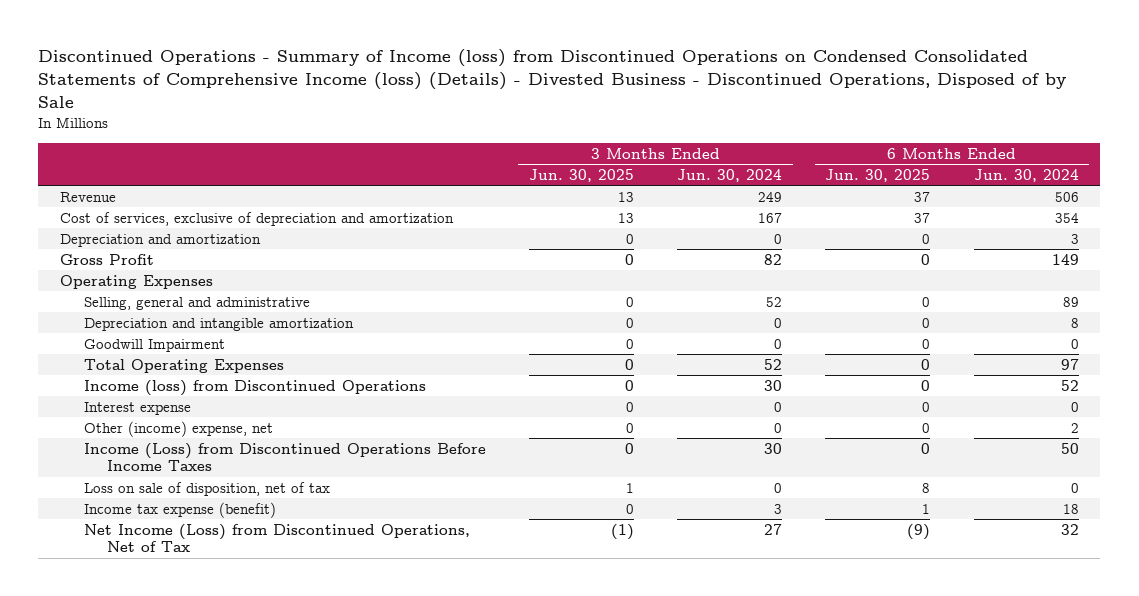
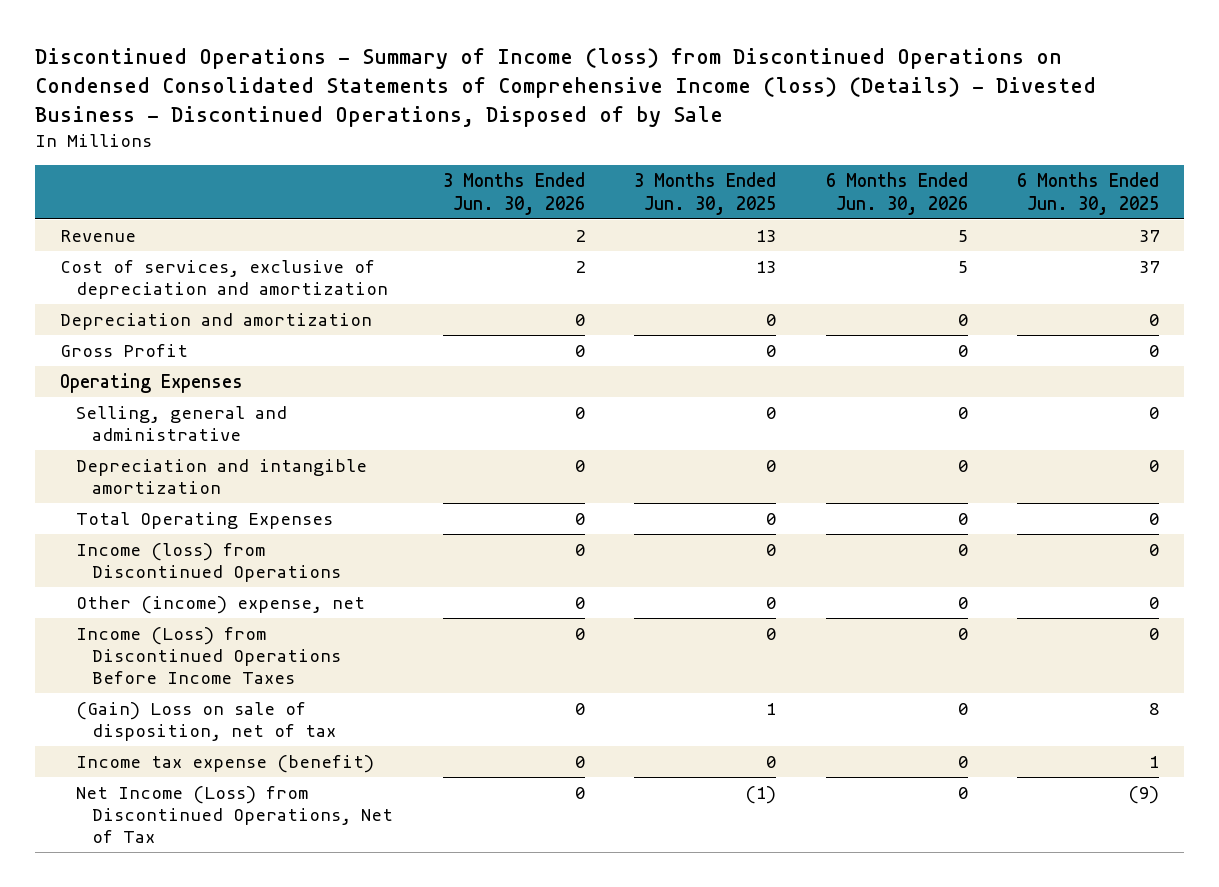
- | 3 Months Ended Jun. 30, 2025 | 3 Months Ended Jun. 30, 2024 | 6 Months Ended Jun. 30, 2025 | 6 Months Ended Jun. 30, 2024
+ | 3 Months Ended Jun. 30, 2026 | 3 Months Ended Jun. 30, 2025 | 6 Months Ended Jun. 30, 2026 | 6 Months Ended Jun. 30, 2025
- Goodwill Impairment | 0 | 0 | 0 | 0
- Interest expense | 0 | 0 | 0 | 0
- Loss on sale of disposition, net of tax | 1 | 0 | 8 | 0
+ (Gain) Loss on sale of disposition, net of tax | 0 | 1 | 0 | 8

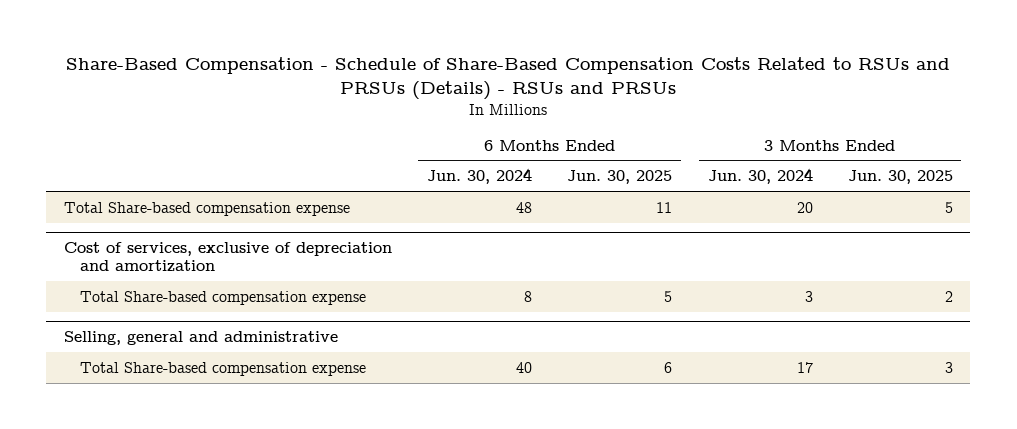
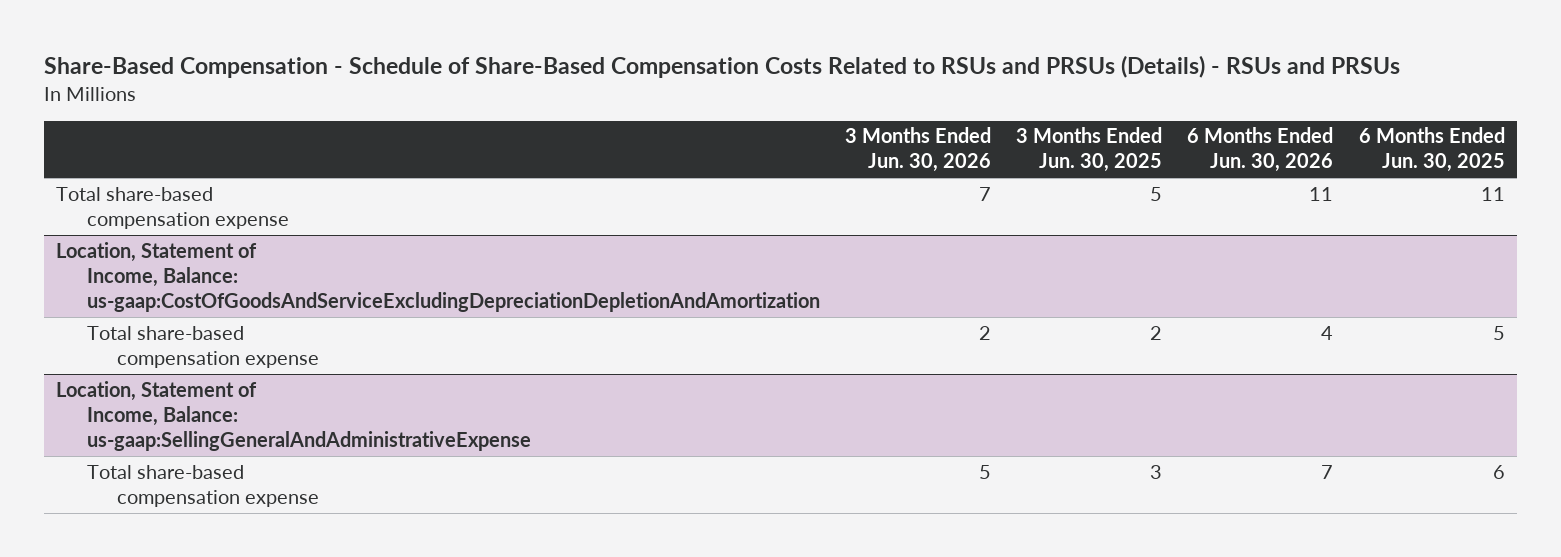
- | 6 Months Ended Jun. 30, 2024 | 6 Months Ended Jun. 30, 2025 | 3 Months Ended Jun. 30, 2024 | 3 Months Ended Jun. 30, 2025
+ | 3 Months Ended Jun. 30, 2026 | 3 Months Ended Jun. 30, 2025 | 6 Months Ended Jun. 30, 2026 | 6 Months Ended Jun. 30, 2025
- Total Share-based compensation expense | 48 | 11 | 20 | 5
- Cost of services, exclusive of depreciation and amortization
- Total Share-based compensation expense | 8 | 5 | 3 | 2
- Selling, general and administrative
- Total Share-based compensation expense | 40 | 6 | 17 | 3
+ Total share-based compensation expense | 7 | 5 | 11 | 11
+ Location, Statement of Income, Balance: us-gaap:CostOfGoodsAndServiceExcludingDepreciationDepletionAndAmortization
+ Total share-based compensation expense | 2 | 2 | 4 | 5
+ Location, Statement of Income, Balance: us-gaap:SellingGeneralAndAdministrativeExpense
+ Total share-based compensation expense | 5 | 3 | 7 | 6

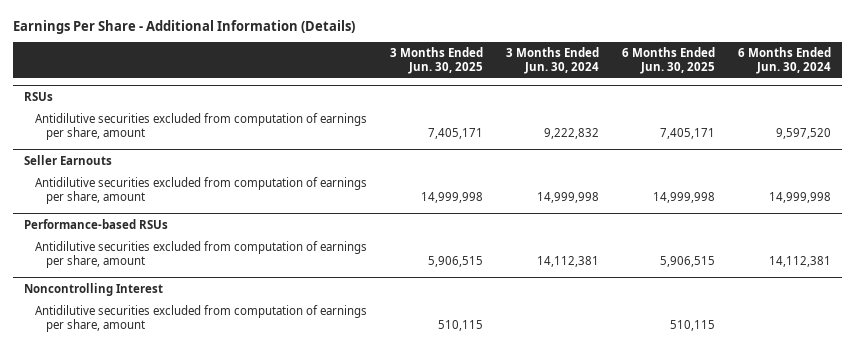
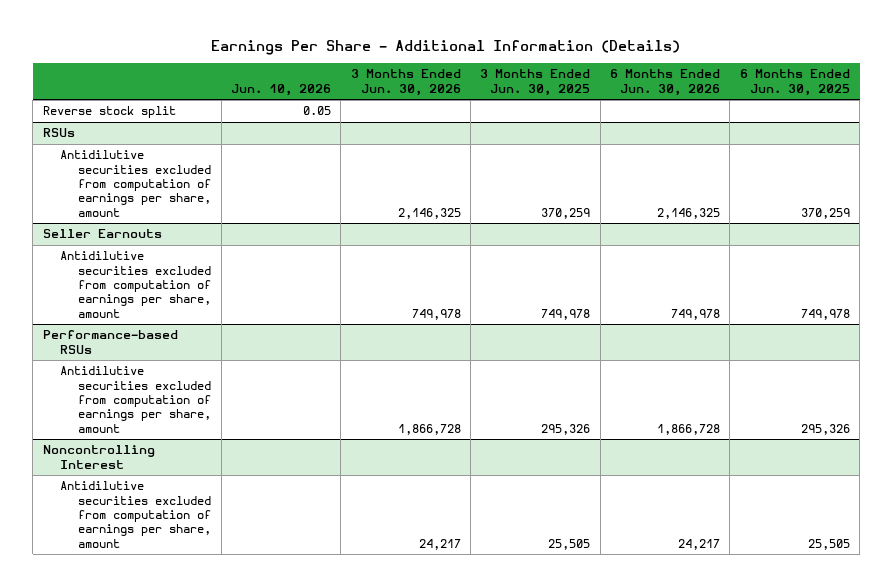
- | 3 Months Ended Jun. 30, 2025 | 3 Months Ended Jun. 30, 2024 | 6 Months Ended Jun. 30, 2025 | 6 Months Ended Jun. 30, 2024
+ | Jun. 10, 2026 | 3 Months Ended Jun. 30, 2026 | 3 Months Ended Jun. 30, 2025 | 6 Months Ended Jun. 30, 2026 | 6 Months Ended Jun. 30, 2025
+ Reverse stock split | 0.05 | | | |
@ RSUs
- Antidilutive securities excluded from computation of earnings per share, amount | 7,405,171 | 9,222,832 | 7,405,171 | 9,597,520
+ Antidilutive securities excluded from computation of earnings per share, amount | | 2,146,325 | 370,259 | 2,146,325 | 370,259
@ Seller Earnouts
- Antidilutive securities excluded from computation of earnings per share, amount | 14,999,998 | 14,999,998 | 14,999,998 | 14,999,998
+ Antidilutive securities excluded from computation of earnings per share, amount | | 749,978 | 749,978 | 749,978 | 749,978
@ Performance-based RSUs
- Antidilutive securities excluded from computation of earnings per share, amount | 5,906,515 | 14,112,381 | 5,906,515 | 14,112,381
+ Antidilutive securities excluded from computation of earnings per share, amount | | 1,866,728 | 295,326 | 1,866,728 | 295,326
@ Noncontrolling Interest
- Antidilutive securities excluded from computation of earnings per share, amount | 510,115 | | 510,115 |
+ Antidilutive securities excluded from computation of earnings per share, amount | | 24,217 | 25,505 | 24,217 | 25,505

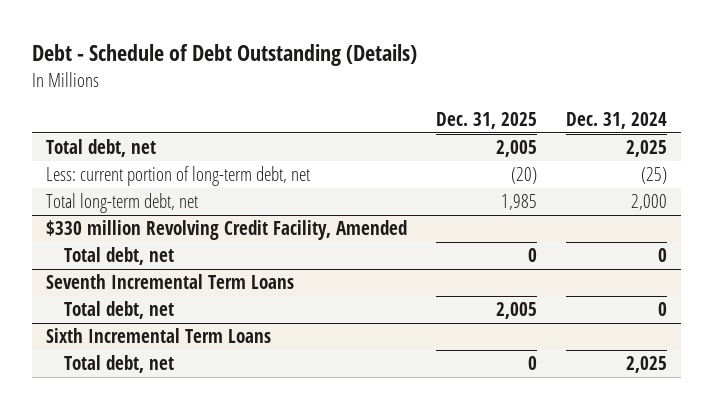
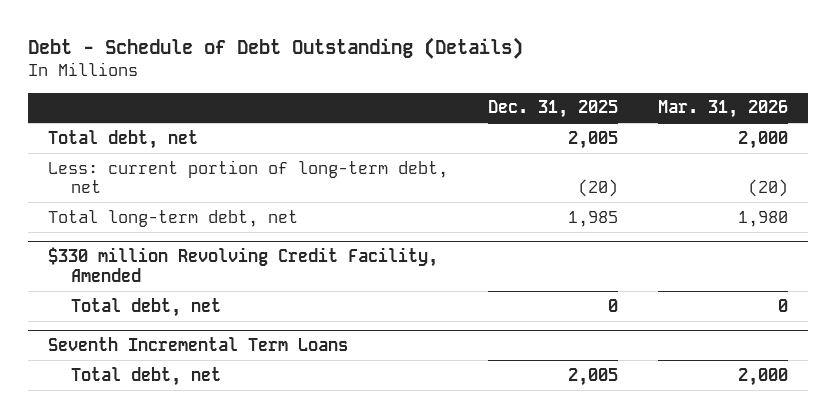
- | Dec. 31, 2025 | Dec. 31, 2024
+ | Dec. 31, 2025 | Mar. 31, 2026
- Sixth Incremental Term Loans
- Total debt, net | 0 | 2,025

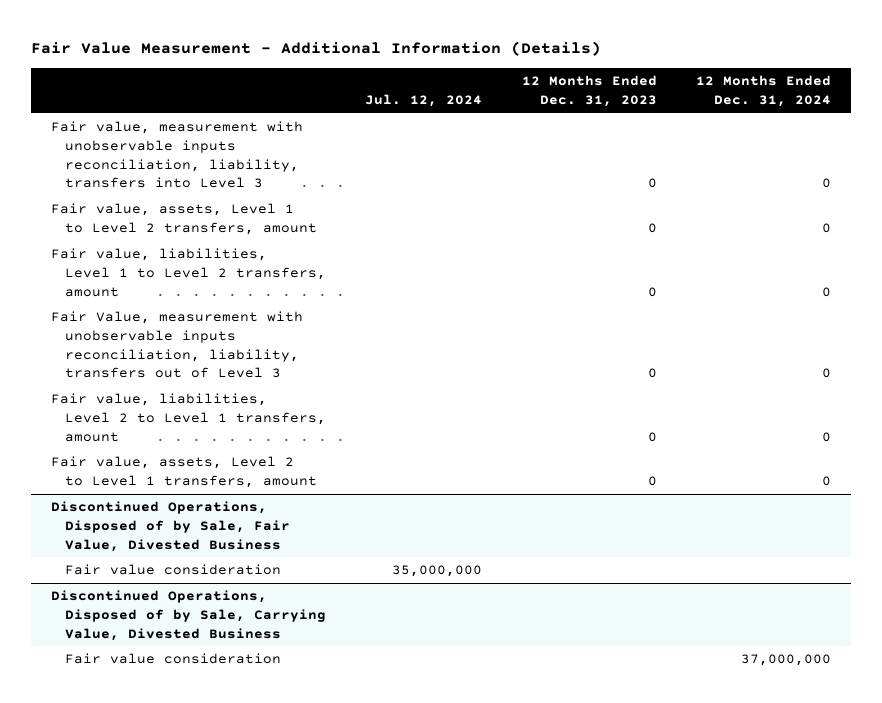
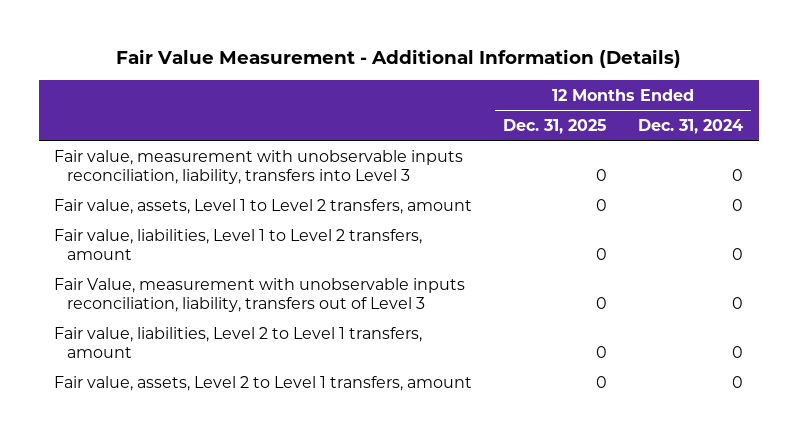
- | Jul. 12, 2024 | 12 Months Ended Dec. 31, 2023 | 12 Months Ended Dec. 31, 2024
+ | 12 Months Ended Dec. 31, 2025 | 12 Months Ended Dec. 31, 2024
- Discontinued Operations, Disposed of by Sale, Fair Value, Divested Business
- Fair value consideration | 35,000,000 | |
- Discontinued Operations, Disposed of by Sale, Carrying Value, Divested Business
- Fair value consideration | | | 37,000,000

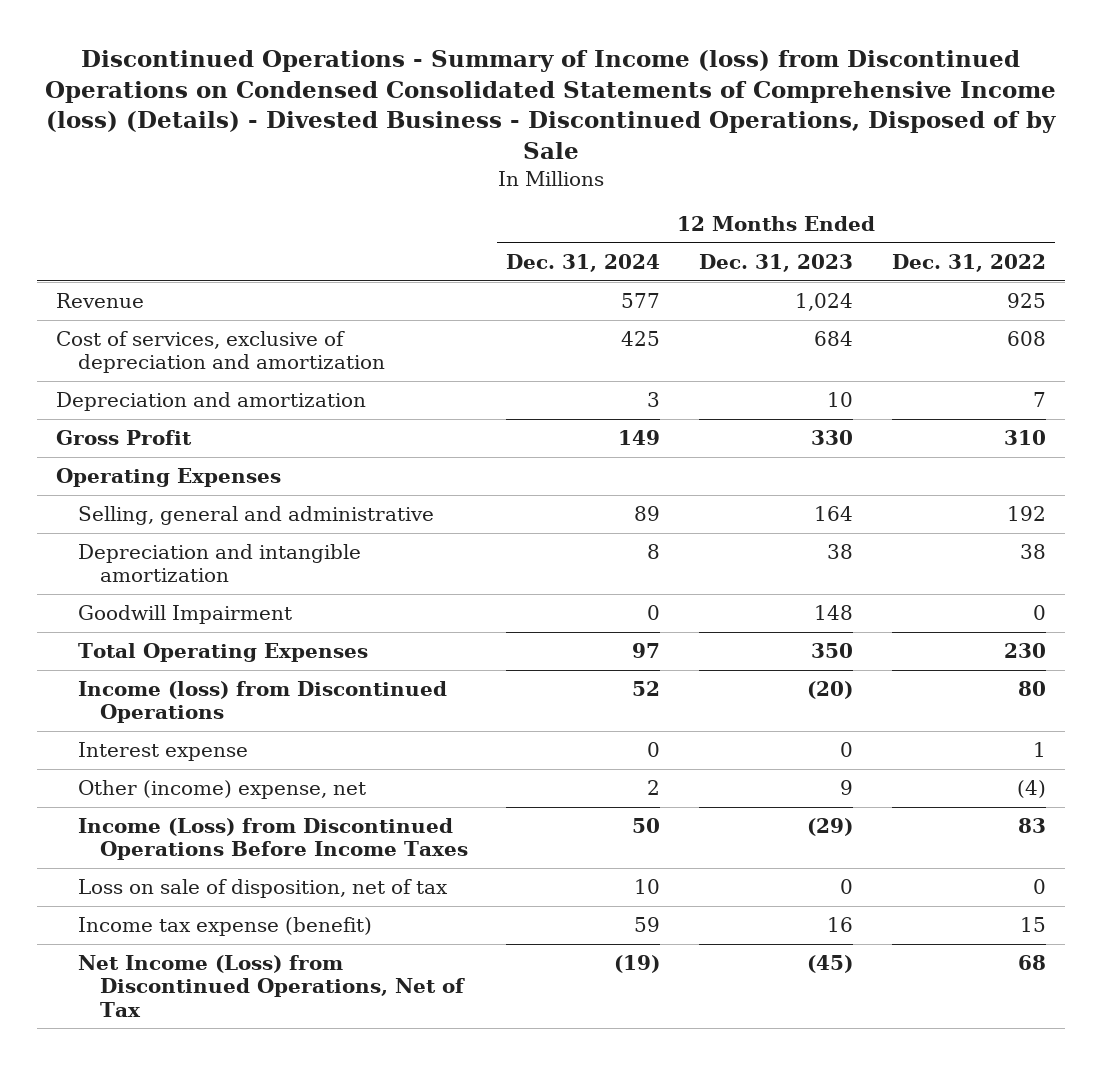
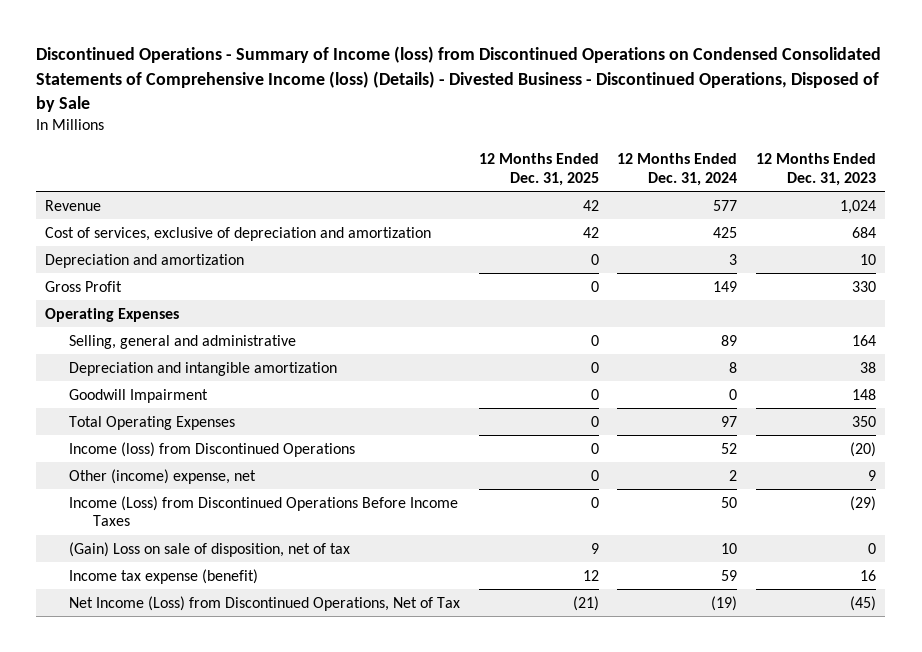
- | 12 Months Ended Dec. 31, 2024 | 12 Months Ended Dec. 31, 2023 | 12 Months Ended Dec. 31, 2022
+ | 12 Months Ended Dec. 31, 2025 | 12 Months Ended Dec. 31, 2024 | 12 Months Ended Dec. 31, 2023
- Interest expense | 0 | 0 | 1
- Loss on sale of disposition, net of tax | 10 | 0 | 0
+ (Gain) Loss on sale of disposition, net of tax | 9 | 10 | 0

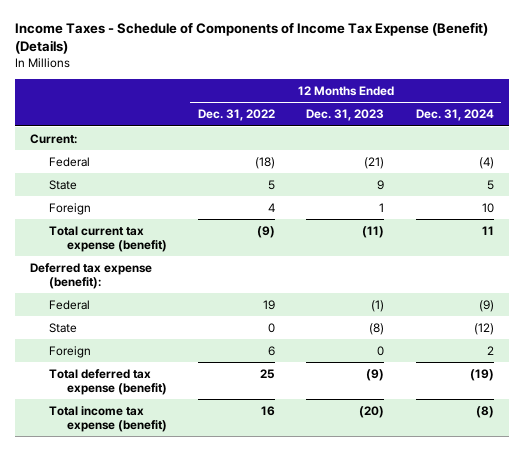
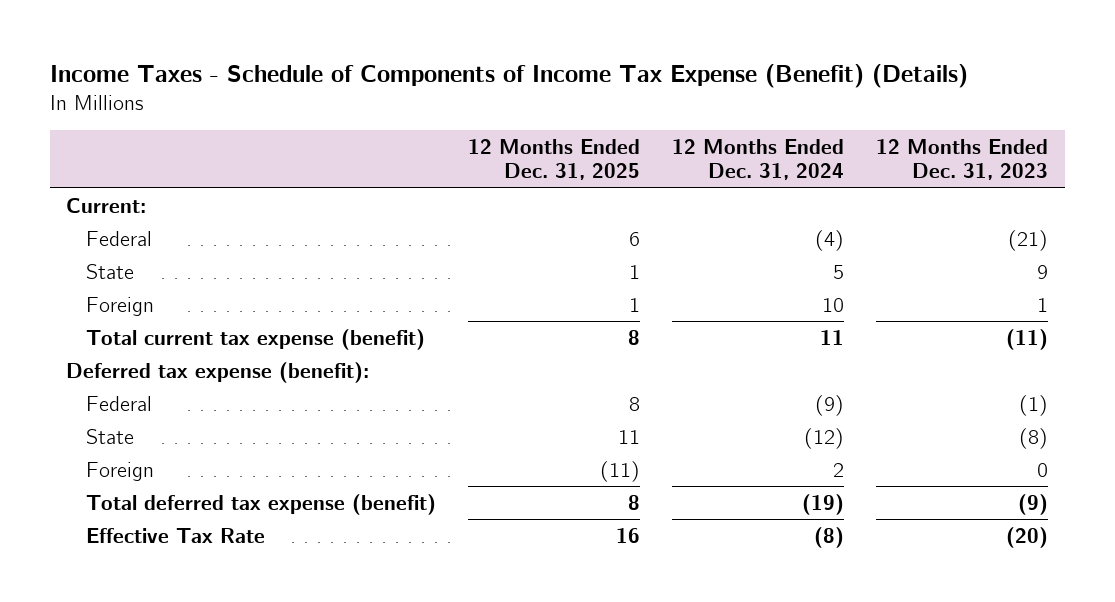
- | 12 Months Ended Dec. 31, 2022 | 12 Months Ended Dec. 31, 2023 | 12 Months Ended Dec. 31, 2024
+ | 12 Months Ended Dec. 31, 2025 | 12 Months Ended Dec. 31, 2024 | 12 Months Ended Dec. 31, 2023
- Total income tax expense (benefit) | 16 | (20) | (8)
+ Effective Tax Rate | 16 | (8) | (20)

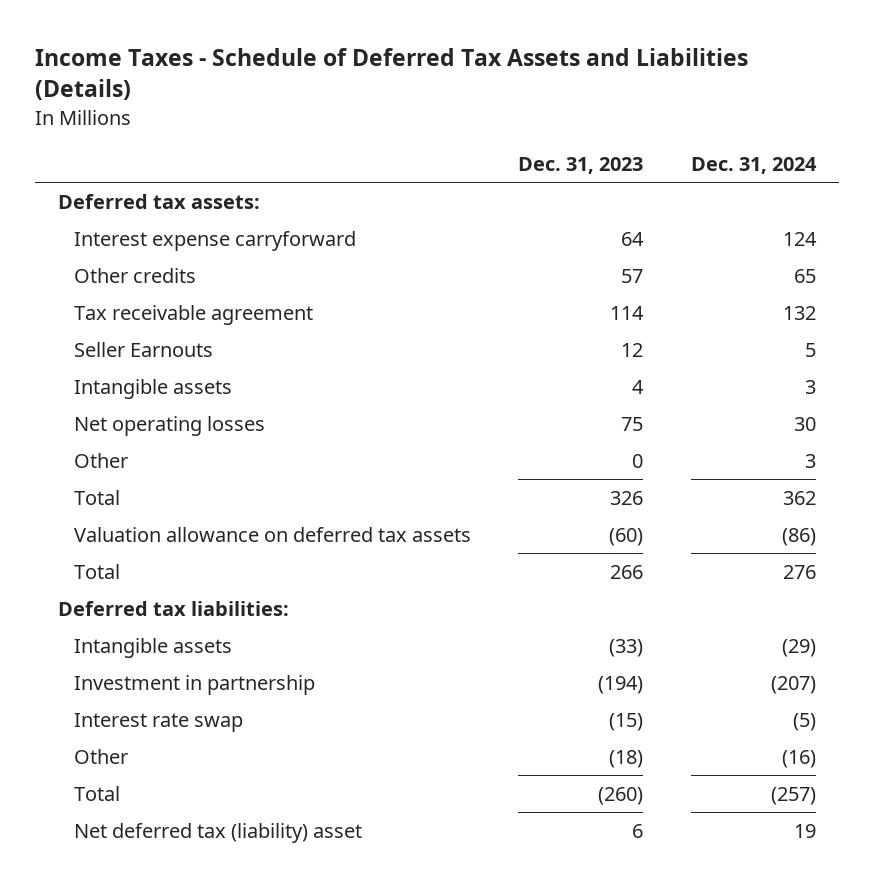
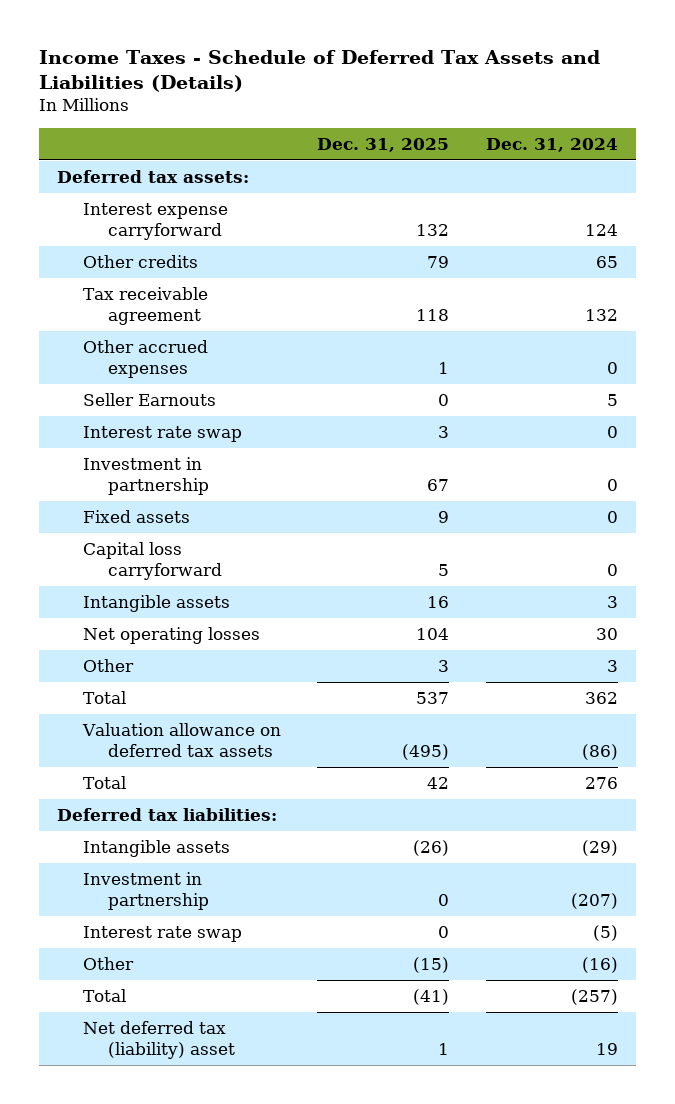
- | Dec. 31, 2023 | Dec. 31, 2024
+ | Dec. 31, 2025 | Dec. 31, 2024
+ Other accrued expenses | 1 | 0
+ Interest rate swap | 3 | 0
+ Investment in partnership | 67 | 0
+ Fixed assets | 9 | 0
+ Capital loss carryforward | 5 | 0

